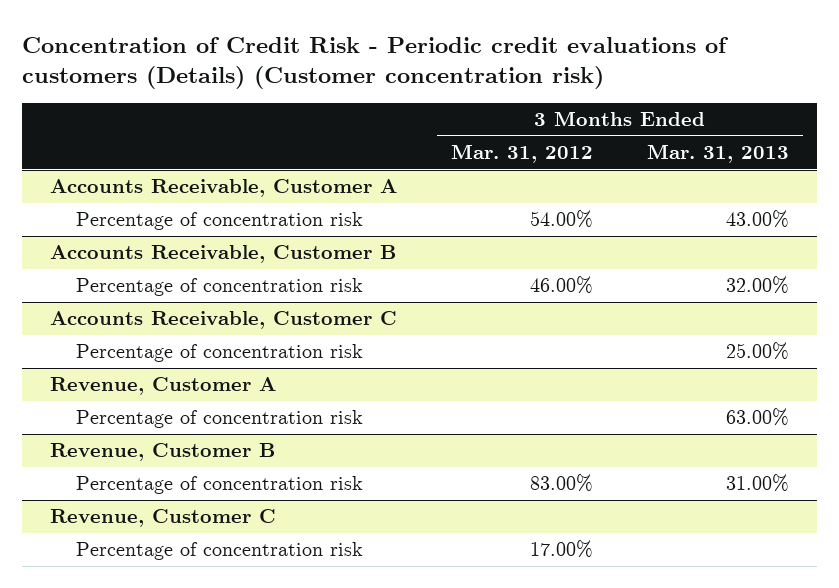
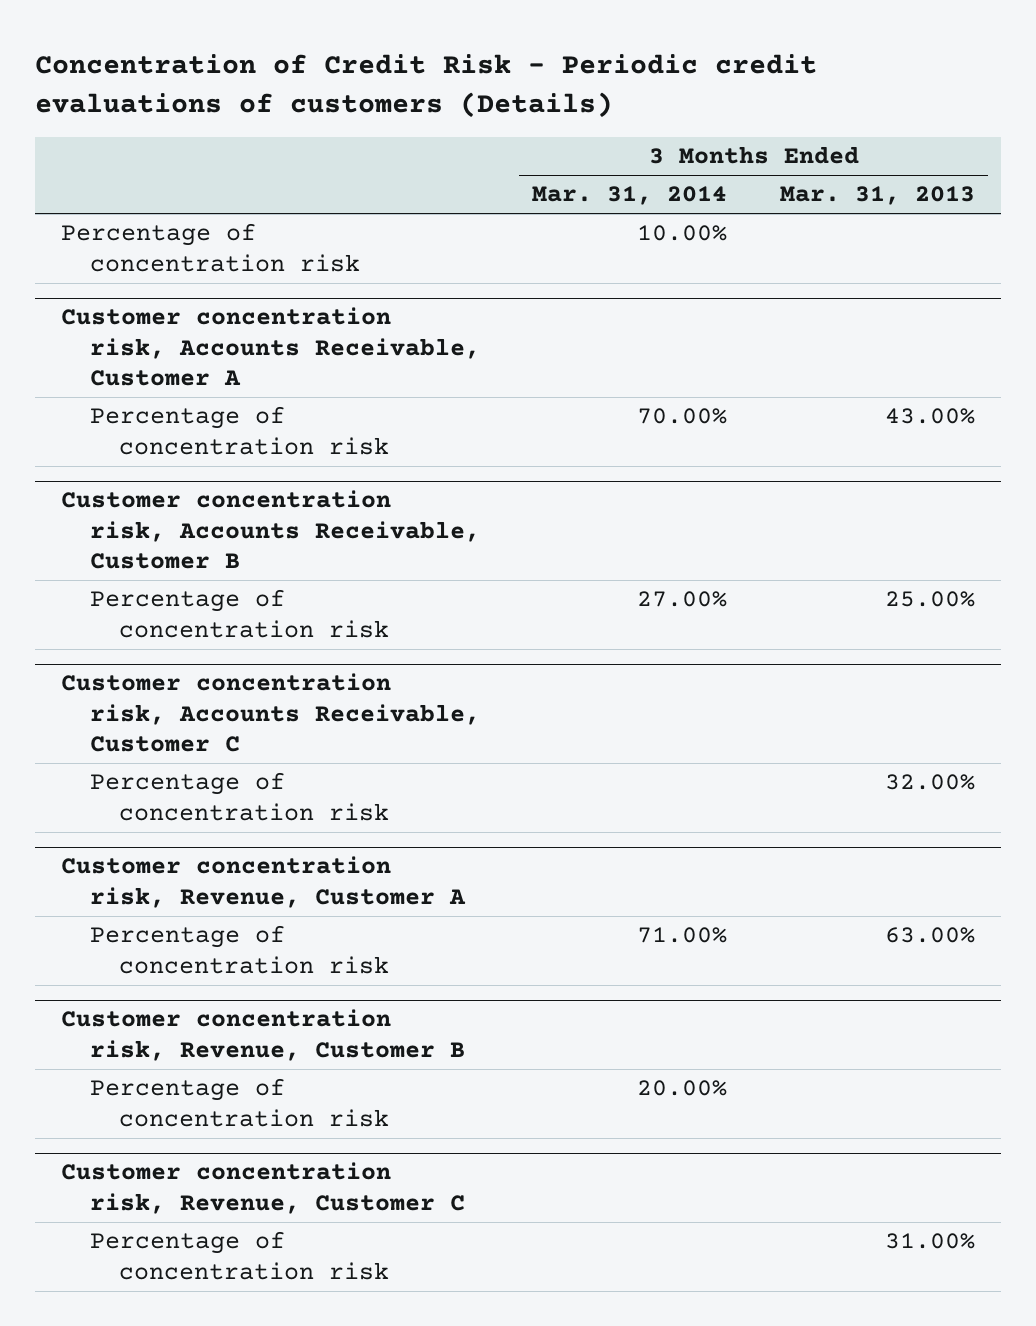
- Concentration of Credit Risk - Periodic credit evaluations of customers (Details) (Customer concentration risk)
+ Concentration of Credit Risk - Periodic credit evaluations of customers (Details)
- | 3 Months Ended Mar. 31, 2012 | 3 Months Ended Mar. 31, 2013
+ | 3 Months Ended Mar. 31, 2014 | 3 Months Ended Mar. 31, 2013
- Accounts Receivable, Customer A
+ Percentage of concentration risk | 10.00% |
+ Customer concentration risk, Accounts Receivable, Customer A
- Accounts Receivable, Customer B
- Percentage of concentration risk | 46.00% | 32.00%
- Accounts Receivable, Customer C
+ Customer concentration risk, Accounts Receivable, Customer B
- Revenue, Customer A
+ Customer concentration risk, Accounts Receivable, Customer C
+ Percentage of concentration risk | | 32.00%
+ Customer concentration risk, Revenue, Customer A
- Revenue, Customer B
- Percentage of concentration risk | 83.00% | 31.00%
- Revenue, Customer C
+ Customer concentration risk, Revenue, Customer B
+ Customer concentration risk, Revenue, Customer C
+ Percentage of concentration risk | | 31.00%

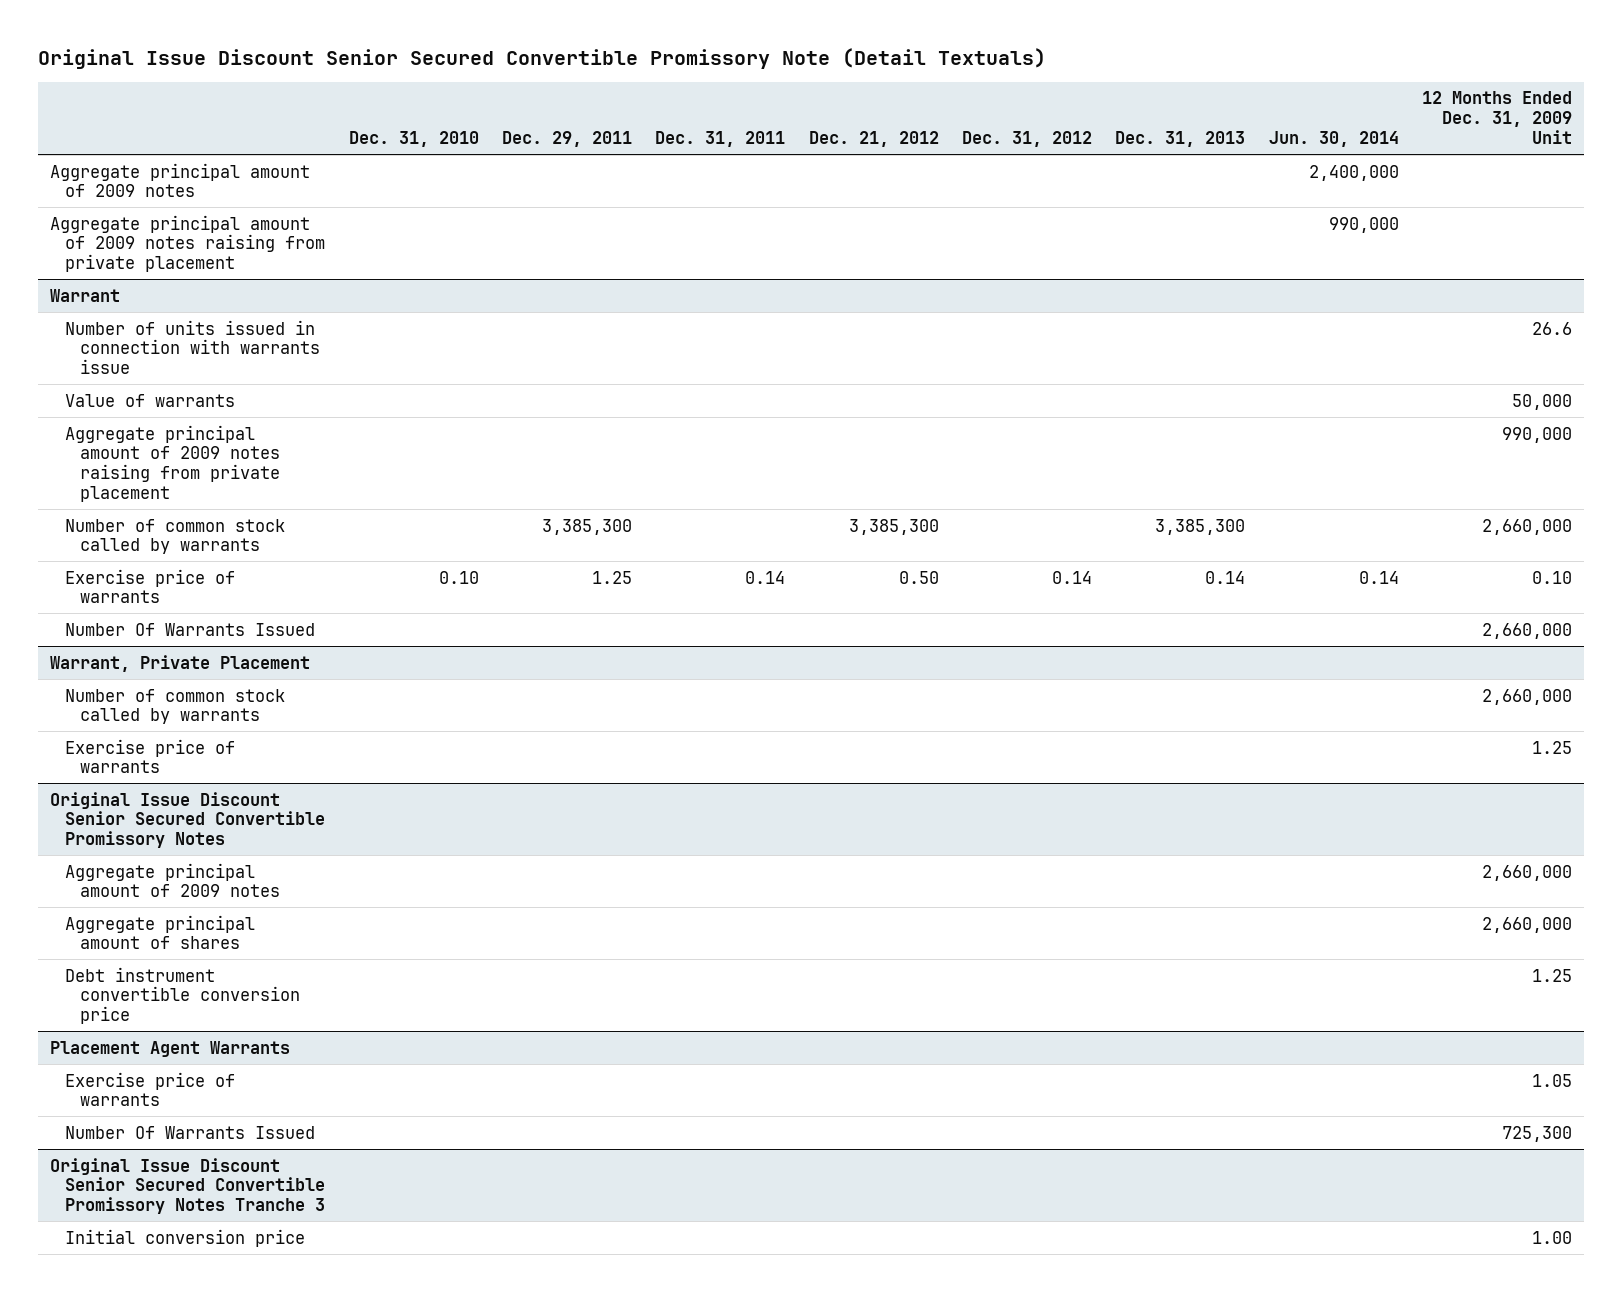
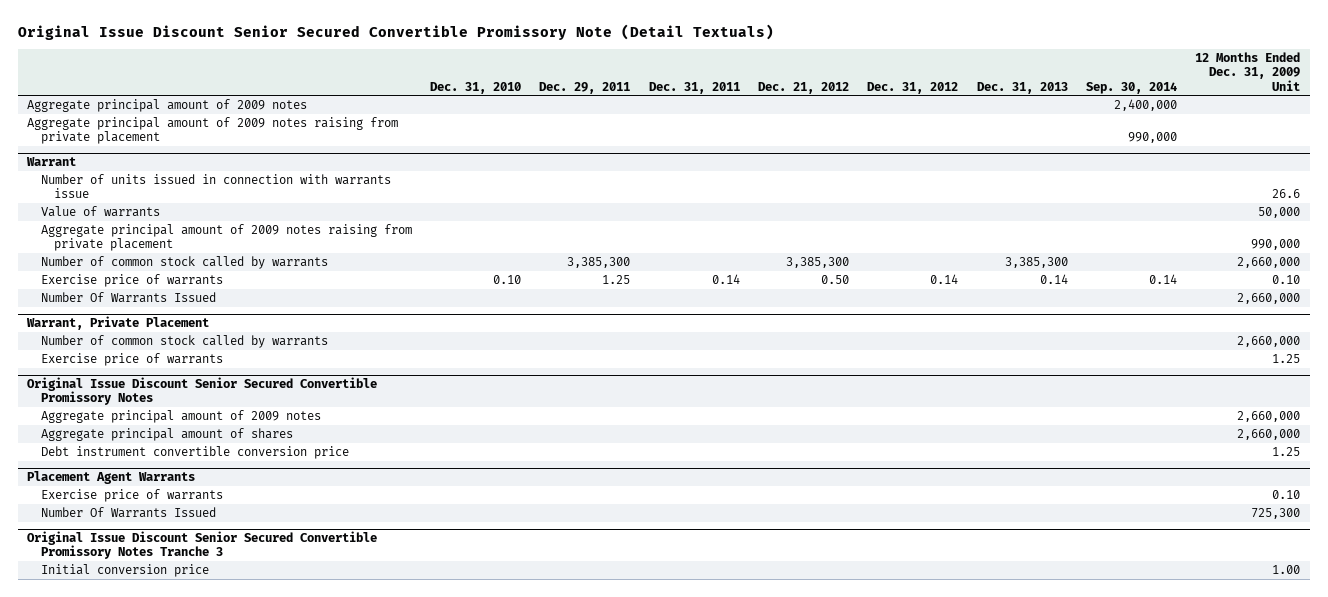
- | Dec. 31, 2010 | Dec. 29, 2011 | Dec. 31, 2011 | Dec. 21, 2012 | Dec. 31, 2012 | Dec. 31, 2013 | Jun. 30, 2014 | 12 Months Ended Dec. 31, 2009 Unit
+ | Dec. 31, 2010 | Dec. 29, 2011 | Dec. 31, 2011 | Dec. 21, 2012 | Dec. 31, 2012 | Dec. 31, 2013 | Sep. 30, 2014 | 12 Months Ended Dec. 31, 2009 Unit
@ Placement Agent Warrants
- Exercise price of warrants | | | | | | | | 1.05
+ Exercise price of warrants | | | | | | | | 0.10

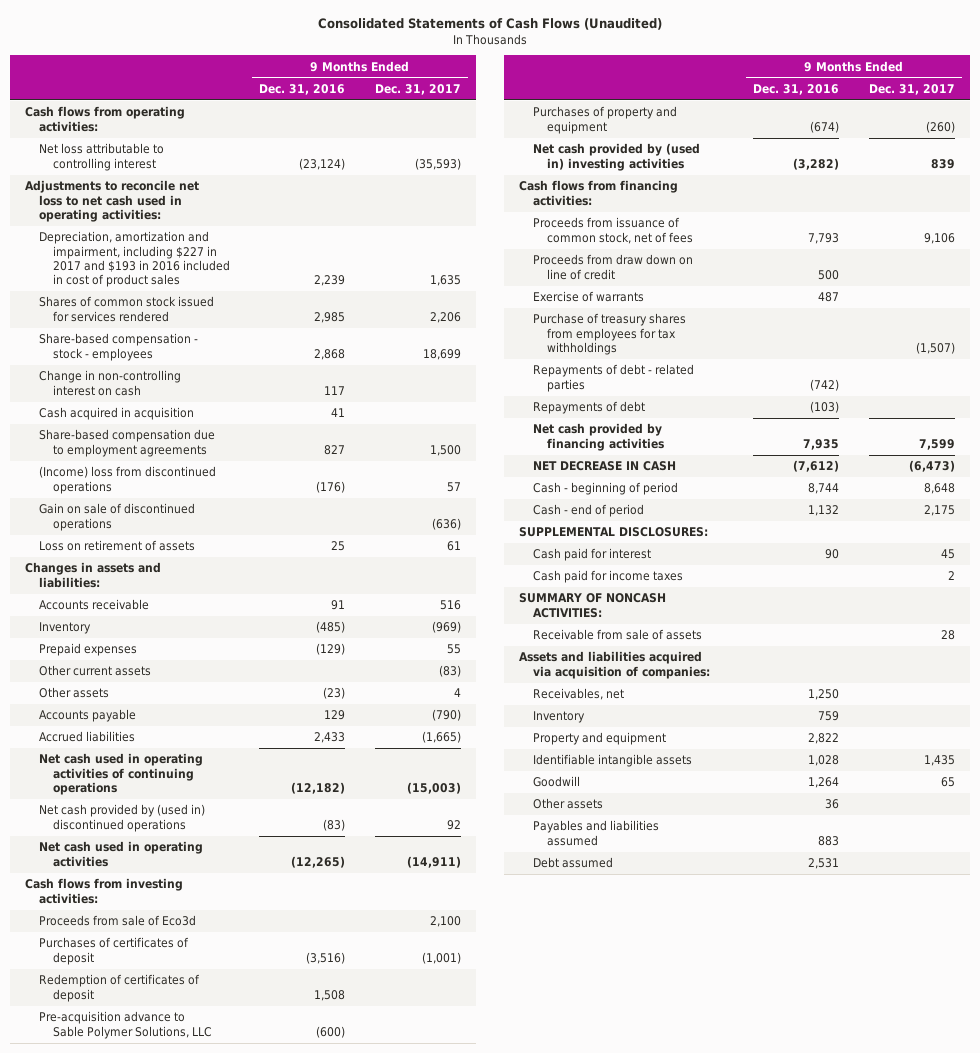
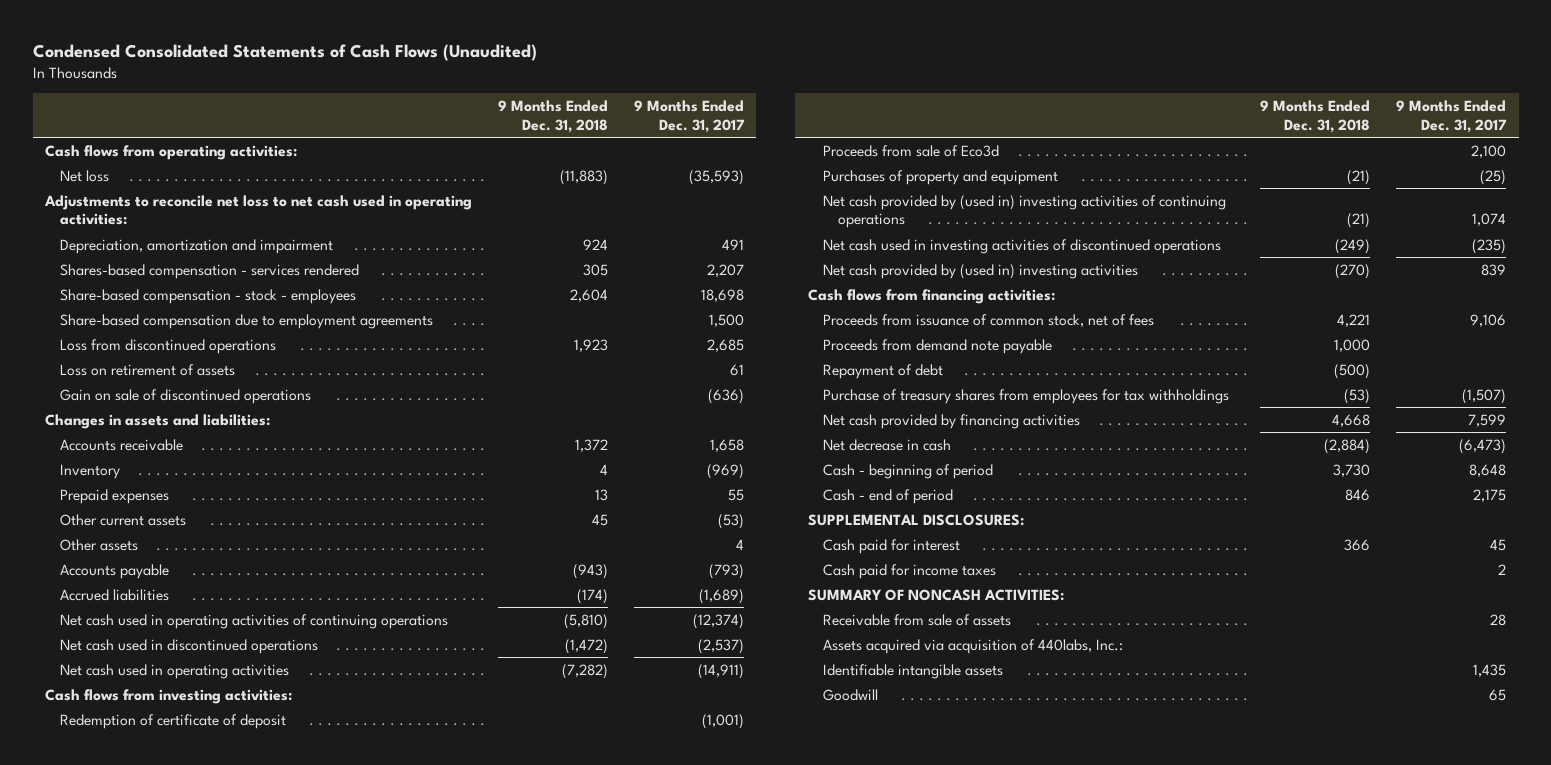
- Consolidated Statements of Cash Flows (Unaudited)
+ Condensed Consolidated Statements of Cash Flows (Unaudited)
- | 9 Months Ended Dec. 31, 2016 | 9 Months Ended Dec. 31, 2017
+ | 9 Months Ended Dec. 31, 2018 | 9 Months Ended Dec. 31, 2017
- Net loss attributable to controlling interest | (23,124) | (35,593)
+ Net loss | (11,883) | (35,593)
- Depreciation, amortization and impairment, including $227 in 2017 and $193 in 2016 included in cost of product sales | 2,239 | 1,635
- Shares of common stock issued for services rendered | 2,985 | 2,206
- Share-based compensation - stock - employees | 2,868 | 18,699
- Change in non-controlling interest on cash | 117 |
- Cash acquired in acquisition | 41 |
+ Depreciation, amortization and impairment | 924 | 491
+ Shares-based compensation - services rendered | 305 | 2,207
+ Share-based compensation - stock - employees | 2,604 | 18,698
- (Income) loss from discontinued operations | (176) | 57
+ Loss from discontinued operations | 1,923 | 2,685
moved down: Gain on sale of discontinued operations | | (636)
- Accounts receivable | 91 | 516
+ Accounts receivable | 1,372 | 1,658
- Other current assets | | (83)
+ Other current assets | 45 | (53)
- Accounts payable | 129 | (790)
- Accrued liabilities | 2,433 | (1,665)
- Net cash used in operating activities of continuing operations | (12,182) | (15,003)
- Net cash provided by (used in) discontinued operations | (83) | 92
+ Accounts payable | (943) | (793)
+ Accrued liabilities | (174) | (1,689)
+ Net cash used in operating activities of continuing operations | (5,810) | (12,374)
+ Net cash used in discontinued operations | (1,472) | (2,537)
+ Redemption of certificate of deposit | | (1,001)
- Purchases of certificates of deposit | (3,516) | (1,001)
- Redemption of certificates of deposit | 1,508 |
- Pre-acquisition advance to Sable Polymer Solutions, LLC | (600) |
- Purchases of property and equipment | (674) | (260)
+ Purchases of property and equipment | (21) | (25)
+ Net cash provided by (used in) investing activities of continuing operations | (21) | 1,074
+ Net cash used in investing activities of discontinued operations | (249) | (235)
- Proceeds from draw down on line of credit | 500 |
- Exercise of warrants | 487 |
+ Proceeds from demand note payable | 1,000 |
+ Repayment of debt | (500) |
- Repayments of debt - related parties | (742) |
- Repayments of debt | (103) |
- NET DECREASE IN CASH | (7,612) | (6,473)
+ Net decrease in cash | (2,884) | (6,473)
- Assets and liabilities acquired via acquisition of companies:
- Receivables, net | 1,250 |
- Inventory | 759 |
- Property and equipment | 2,822 |
+ Assets acquired via acquisition of 440labs, Inc.:
- Other assets | 36 |
- Payables and liabilities assumed | 883 |
- Debt assumed | 2,531 |

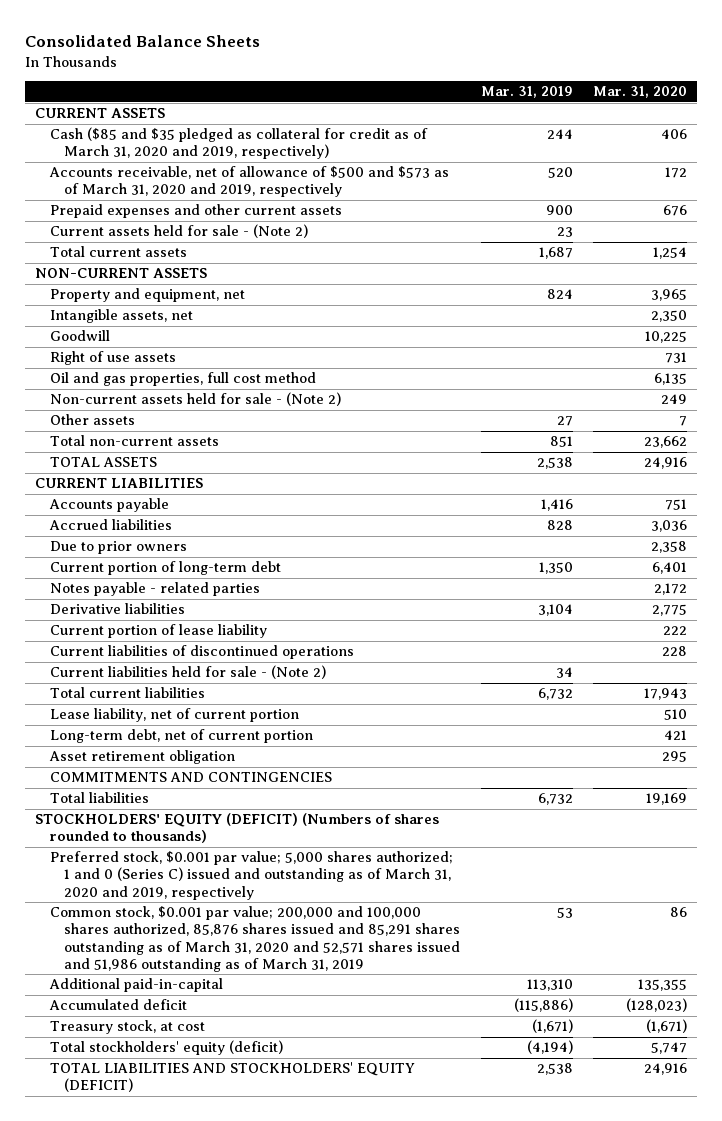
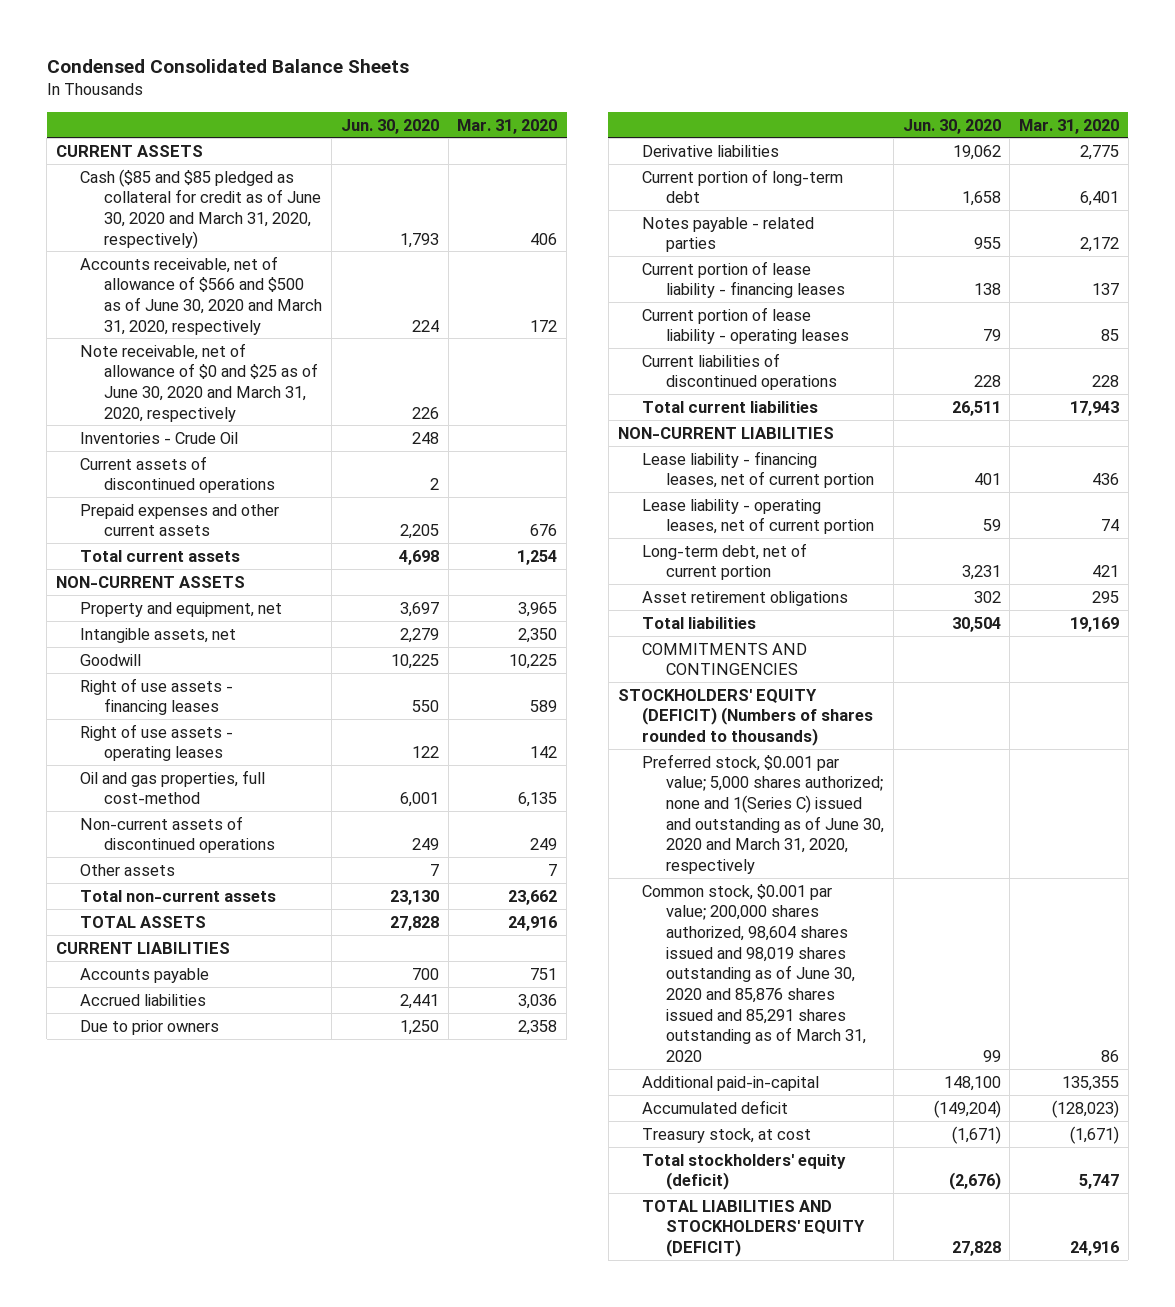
- Consolidated Balance Sheets
+ Condensed Consolidated Balance Sheets
- | Mar. 31, 2019 | Mar. 31, 2020
+ | Jun. 30, 2020 | Mar. 31, 2020
- Cash ($85 and $35 pledged as collateral for credit as of March 31, 2020 and 2019, respectively) | 244 | 406
- Accounts receivable, net of allowance of $500 and $573 as of March 31, 2020 and 2019, respectively | 520 | 172
+ Cash ($85 and $85 pledged as collateral for credit as of June 30, 2020 and March 31, 2020, respectively) | 1,793 | 406
+ Accounts receivable, net of allowance of $566 and $500 as of June 30, 2020 and March 31, 2020, respectively | 224 | 172
+ Note receivable, net of allowance of $0 and $25 as of June 30, 2020 and March 31, 2020, respectively | 226 |
+ Inventories - Crude Oil | 248 |
+ Current assets of discontinued operations | 2 |
- Current assets held for sale - (Note 2) | 23 |
- Right of use assets | | 731
- Oil and gas properties, full cost method | | 6,135
- Non-current assets held for sale - (Note 2) | | 249
+ Right of use assets - financing leases | 550 | 589
+ Right of use assets - operating leases | 122 | 142
+ Oil and gas properties, full cost-method | 6,001 | 6,135
+ Non-current assets of discontinued operations | 249 | 249
moved up: Derivative liabilities | 19,062 | 2,775
- Current portion of lease liability | | 222
+ Current portion of lease liability - financing leases | 138 | 137
+ Current portion of lease liability - operating leases | 79 | 85
- Current liabilities held for sale - (Note 2) | 34 |
- Lease liability, net of current portion | | 510
+ NON-CURRENT LIABILITIES
+ Lease liability - financing leases, net of current portion | 401 | 436
+ Lease liability - operating leases, net of current portion | 59 | 74
- Asset retirement obligation | | 295
+ Asset retirement obligations | 302 | 295
moved down: COMMITMENTS AND CONTINGENCIES
- Preferred stock, $0.001 par value; 5,000 shares authorized; 1 and 0 (Series C) issued and outstanding as of March 31, 2020 and 2019, respectively
- Common stock, $0.001 par value; 200,000 and 100,000 shares authorized, 85,876 shares issued and 85,291 shares outstanding as of March 31, 2020 and 52,571 shares issued and 51,986 outstanding as of March 31, 2019 | 53 | 86
+ Preferred stock, $0.001 par value; 5,000 shares authorized; none and 1(Series C) issued and outstanding as of June 30, 2020 and March 31, 2020, respectively
+ Common stock, $0.001 par value; 200,000 shares authorized, 98,604 shares issued and 98,019 shares outstanding as of June 30, 2020 and 85,876 shares issued and 85,291 shares outstanding as of March 31, 2020 | 99 | 86

